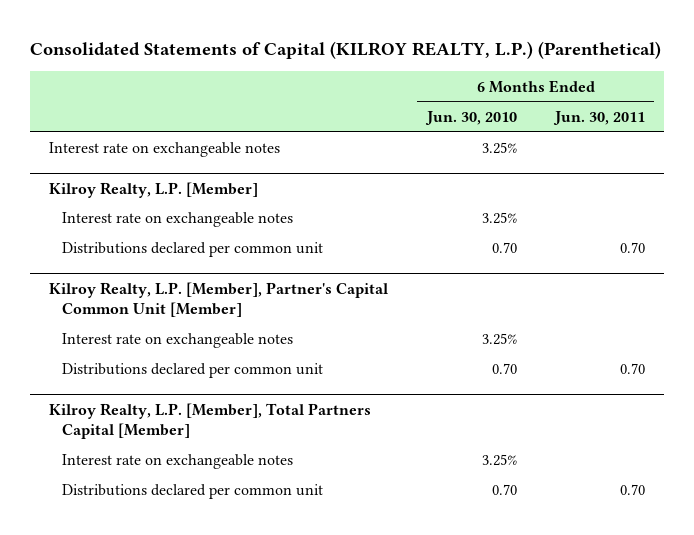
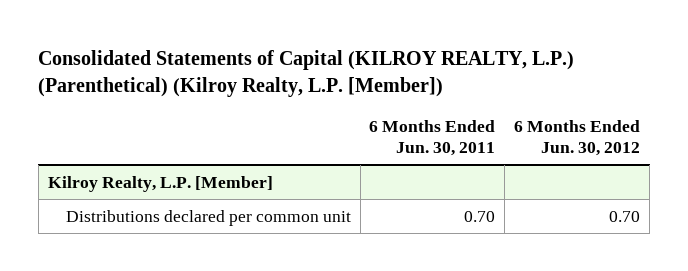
- Consolidated Statements of Capital (KILROY REALTY, L.P.) (Parenthetical)
+ Consolidated Statements of Capital (KILROY REALTY, L.P.) (Parenthetical) (Kilroy Realty, L.P. [Member])
- | 6 Months Ended Jun. 30, 2010 | 6 Months Ended Jun. 30, 2011
+ | 6 Months Ended Jun. 30, 2011 | 6 Months Ended Jun. 30, 2012
- Interest rate on exchangeable notes | 3.25% |
@ Kilroy Realty, L.P. [Member]
- Interest rate on exchangeable notes | 3.25% |
- Kilroy Realty, L.P. [Member], Partner's Capital Common Unit [Member]
- Interest rate on exchangeable notes | 3.25% |
- Distributions declared per common unit | 0.70 | 0.70
- Kilroy Realty, L.P. [Member], Total Partners Capital [Member]
- Interest rate on exchangeable notes | 3.25% |
- Distributions declared per common unit | 0.70 | 0.70

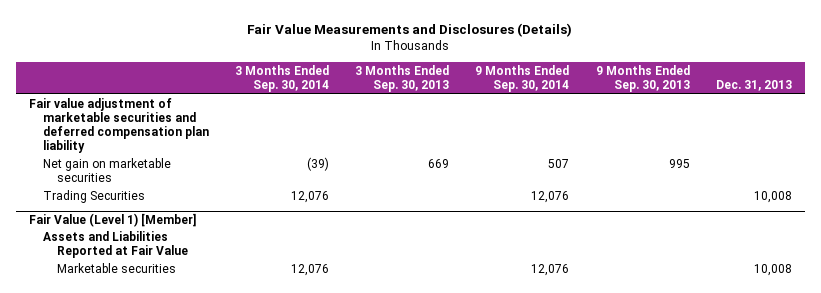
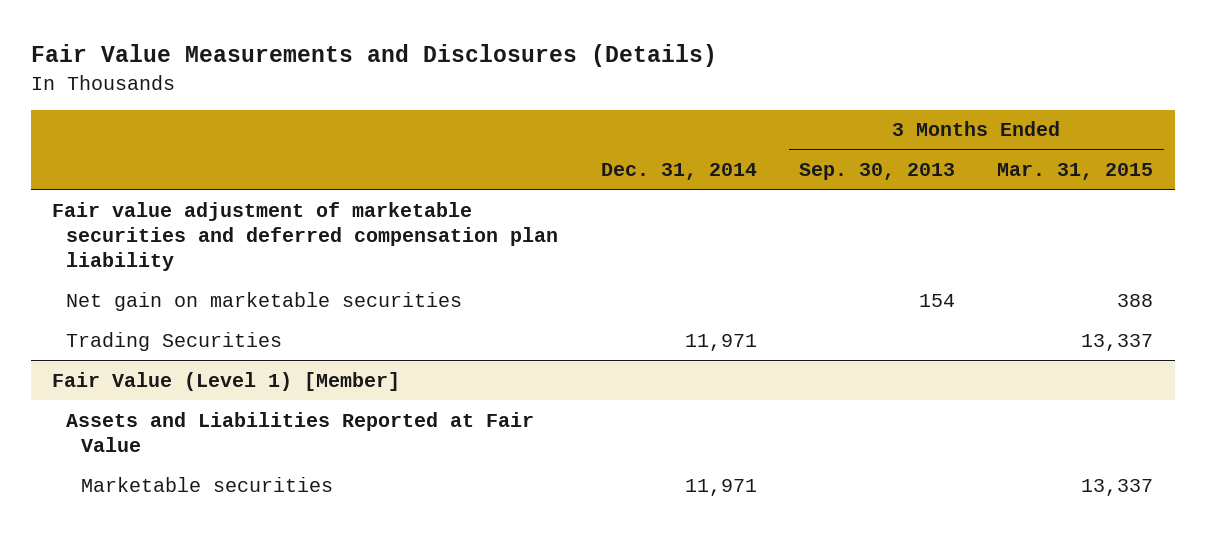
- | 3 Months Ended Sep. 30, 2014 | 3 Months Ended Sep. 30, 2013 | 9 Months Ended Sep. 30, 2014 | 9 Months Ended Sep. 30, 2013 | Dec. 31, 2013
+ | Dec. 31, 2014 | 3 Months Ended Sep. 30, 2013 | 3 Months Ended Mar. 31, 2015
- Net gain on marketable securities | (39) | 669 | 507 | 995 |
+ Net gain on marketable securities | | 154 | 388

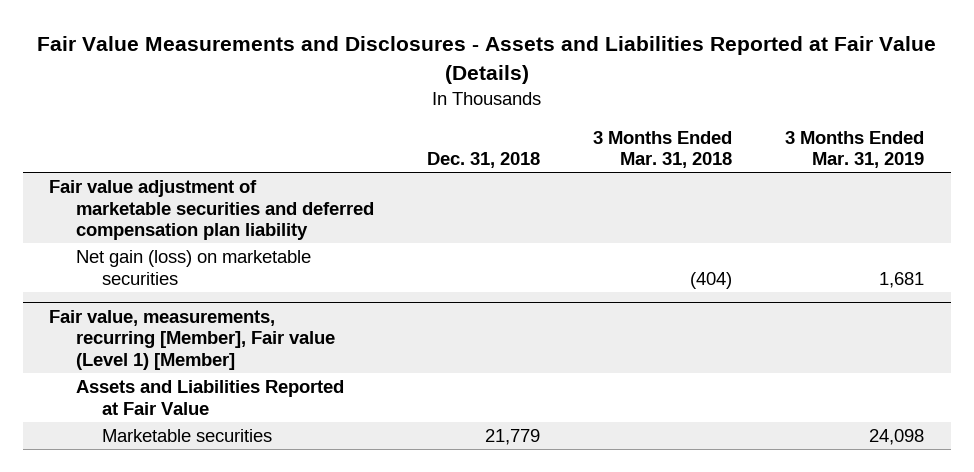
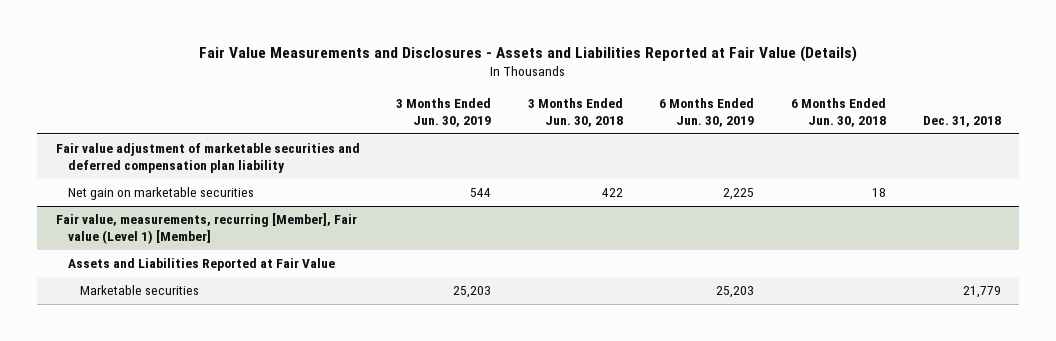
- | Dec. 31, 2018 | 3 Months Ended Mar. 31, 2018 | 3 Months Ended Mar. 31, 2019
+ | 3 Months Ended Jun. 30, 2019 | 3 Months Ended Jun. 30, 2018 | 6 Months Ended Jun. 30, 2019 | 6 Months Ended Jun. 30, 2018 | Dec. 31, 2018
- Net gain (loss) on marketable securities | | (404) | 1,681
+ Net gain on marketable securities | 544 | 422 | 2,225 | 18 |

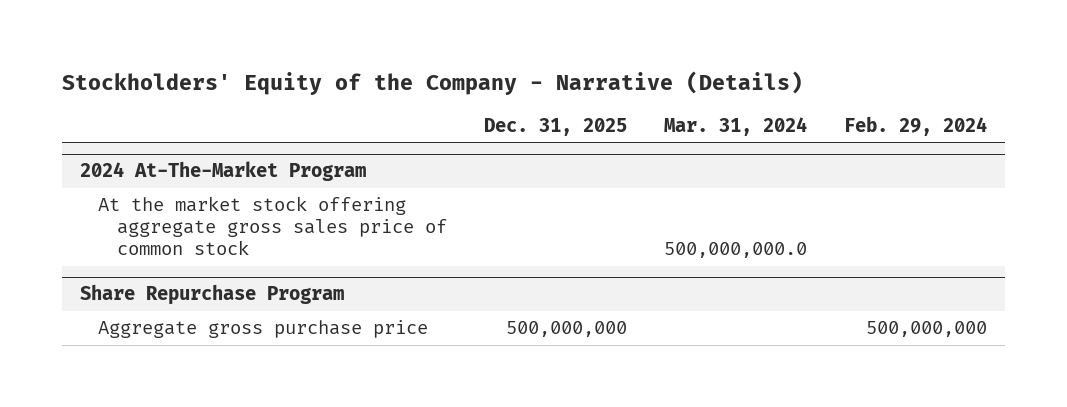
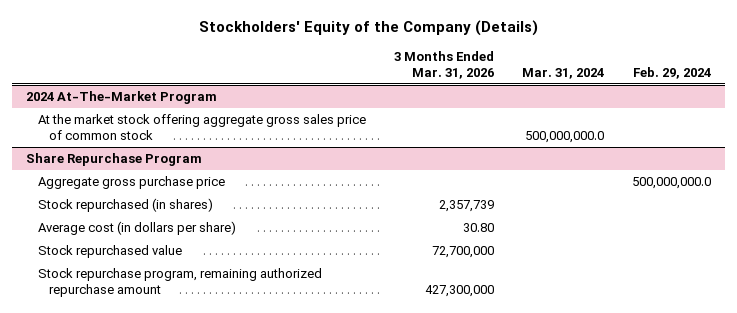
- Stockholders' Equity of the Company - Narrative (Details)
+ Stockholders' Equity of the Company (Details)
- | Dec. 31, 2025 | Mar. 31, 2024 | Feb. 29, 2024
+ | 3 Months Ended Mar. 31, 2026 | Mar. 31, 2024 | Feb. 29, 2024
@ Share Repurchase Program
- Aggregate gross purchase price | 500,000,000 | | 500,000,000
+ Aggregate gross purchase price | | | 500,000,000.0
+ Stock repurchased (in shares) | 2,357,739 | |
+ Average cost (in dollars per share) | 30.80 | |
+ Stock repurchased value | 72,700,000 | |
+ Stock repurchase program, remaining authorized repurchase amount | 427,300,000 | |

